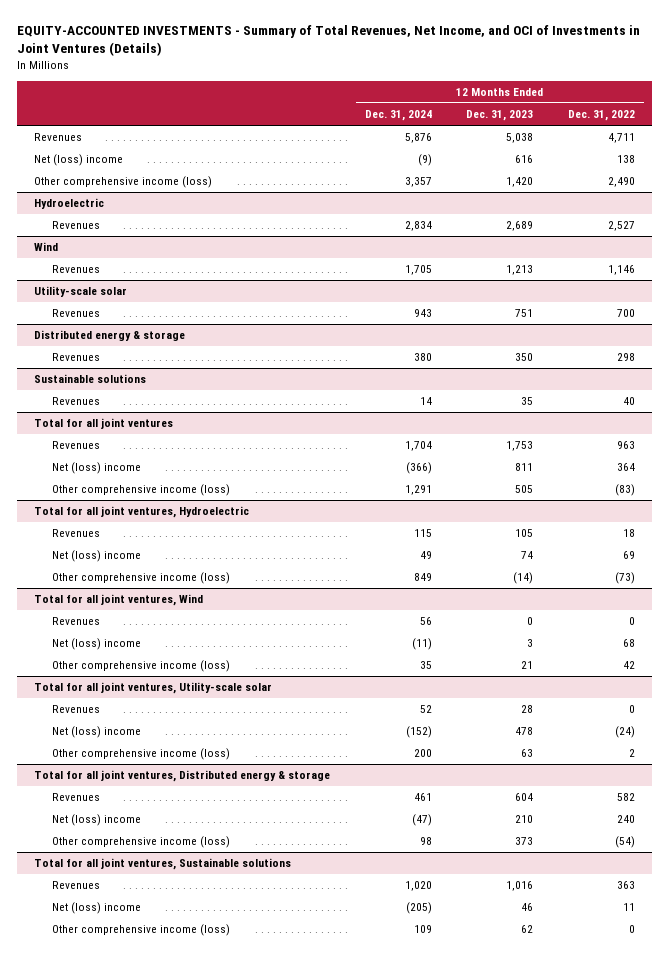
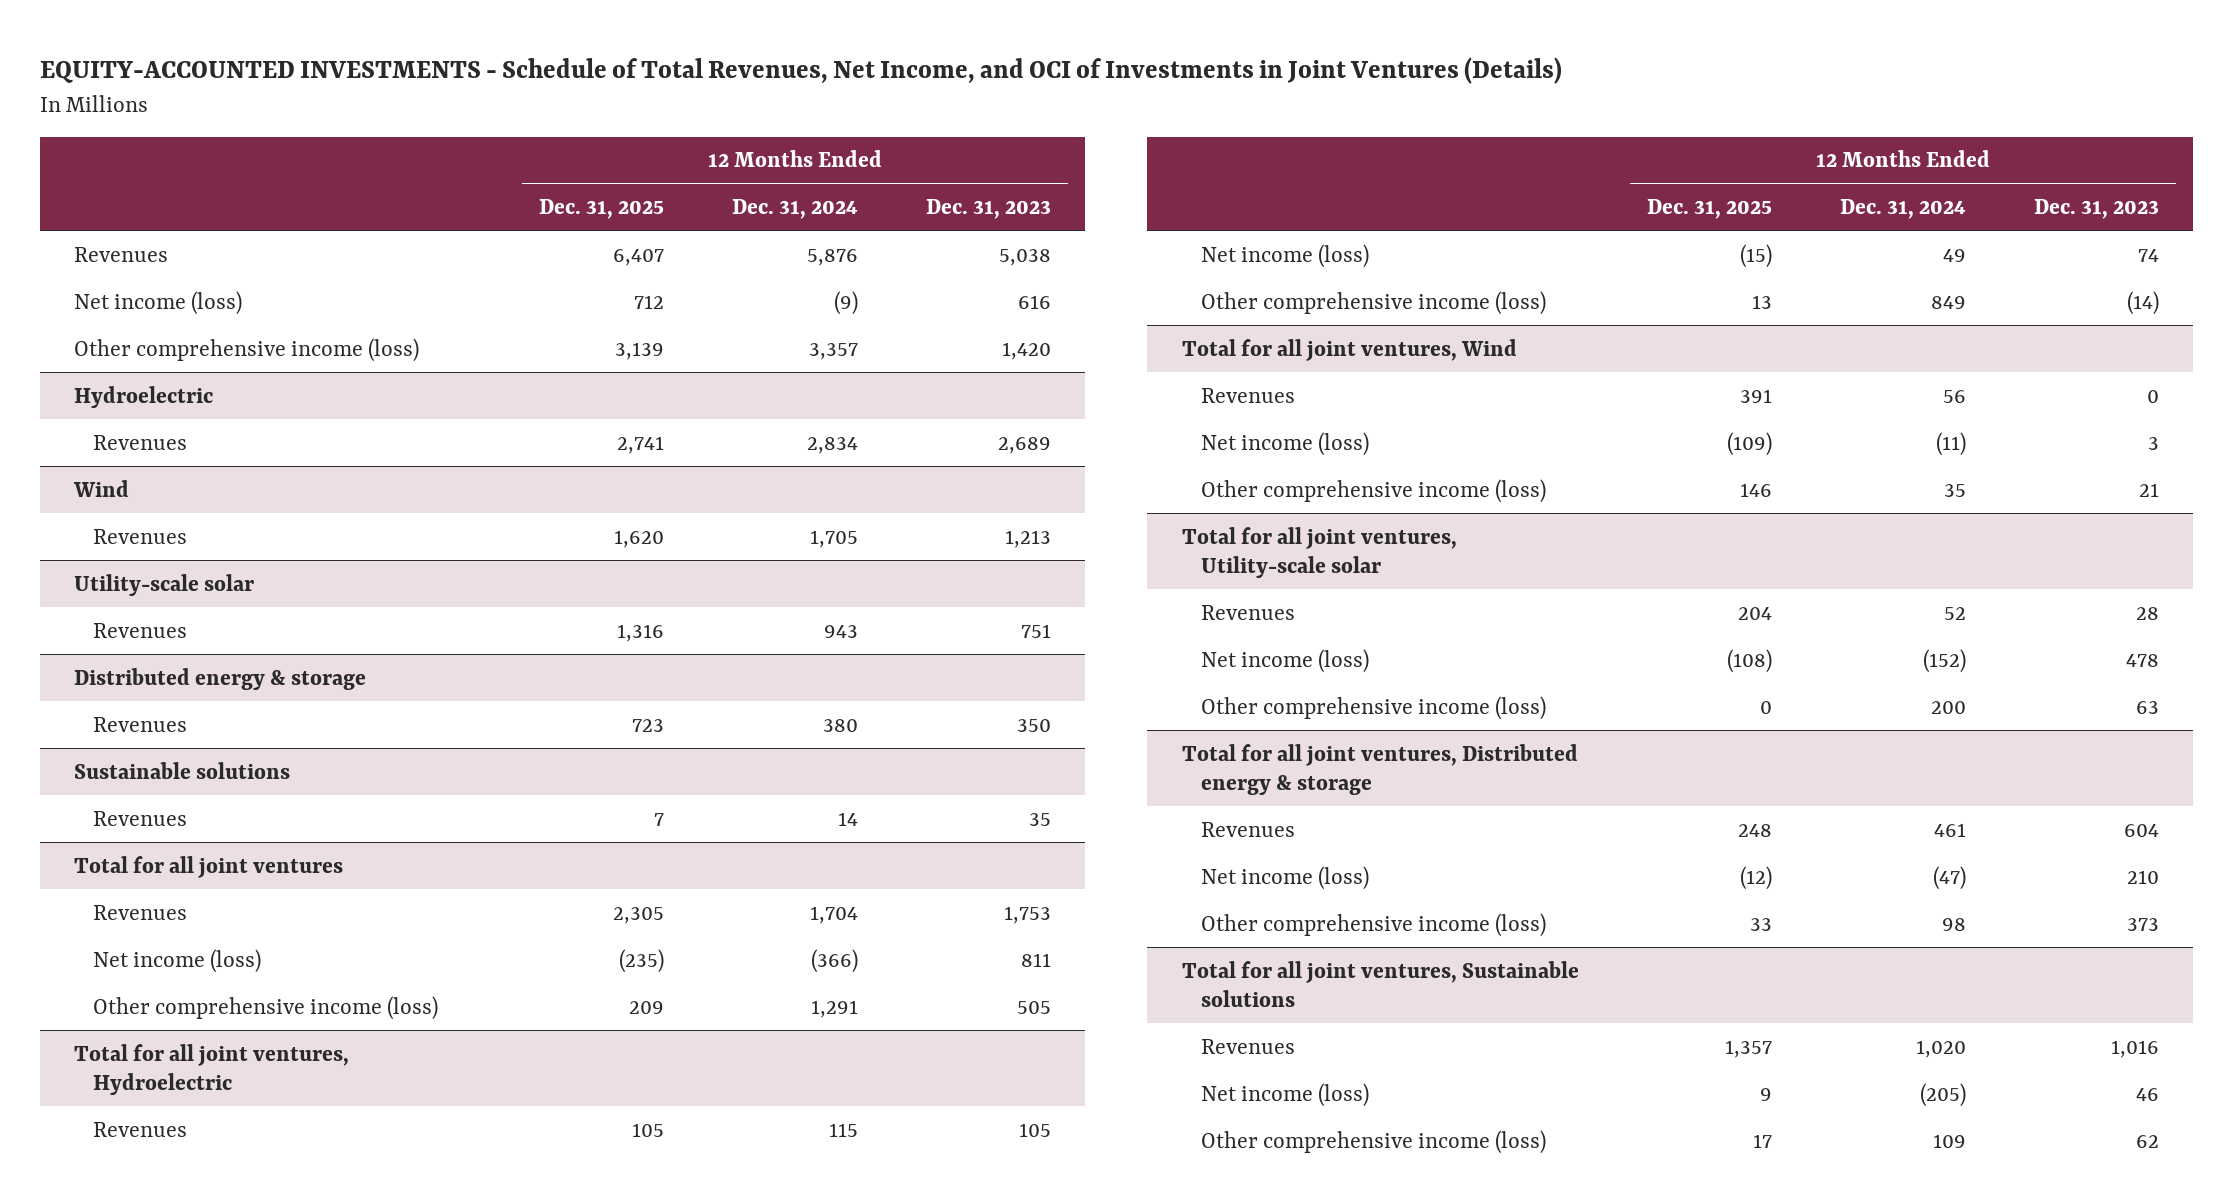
- EQUITY-ACCOUNTED INVESTMENTS - Summary of Total Revenues, Net Income, and OCI of Investments in Joint Ventures (Details)
+ EQUITY-ACCOUNTED INVESTMENTS - Schedule of Total Revenues, Net Income, and OCI of Investments in Joint Ventures (Details)
- | 12 Months Ended Dec. 31, 2024 | 12 Months Ended Dec. 31, 2023 | 12 Months Ended Dec. 31, 2022
+ | 12 Months Ended Dec. 31, 2025 | 12 Months Ended Dec. 31, 2024 | 12 Months Ended Dec. 31, 2023
- Net (loss) income | (9) | 616 | 138
+ Net income (loss) | 712 | (9) | 616
@ Total for all joint ventures
- Net (loss) income | (366) | 811 | 364
+ Net income (loss) | (235) | (366) | 811
@ Total for all joint ventures, Hydroelectric
- Net (loss) income | 49 | 74 | 69
+ Net income (loss) | (15) | 49 | 74
@ Total for all joint ventures, Wind
- Net (loss) income | (11) | 3 | 68
+ Net income (loss) | (109) | (11) | 3
@ Total for all joint ventures, Utility-scale solar
- Net (loss) income | (152) | 478 | (24)
+ Net income (loss) | (108) | (152) | 478
@ Total for all joint ventures, Distributed energy & storage
- Net (loss) income | (47) | 210 | 240
+ Net income (loss) | (12) | (47) | 210
@ Total for all joint ventures, Sustainable solutions
- Net (loss) income | (205) | 46 | 11
+ Net income (loss) | 9 | (205) | 46

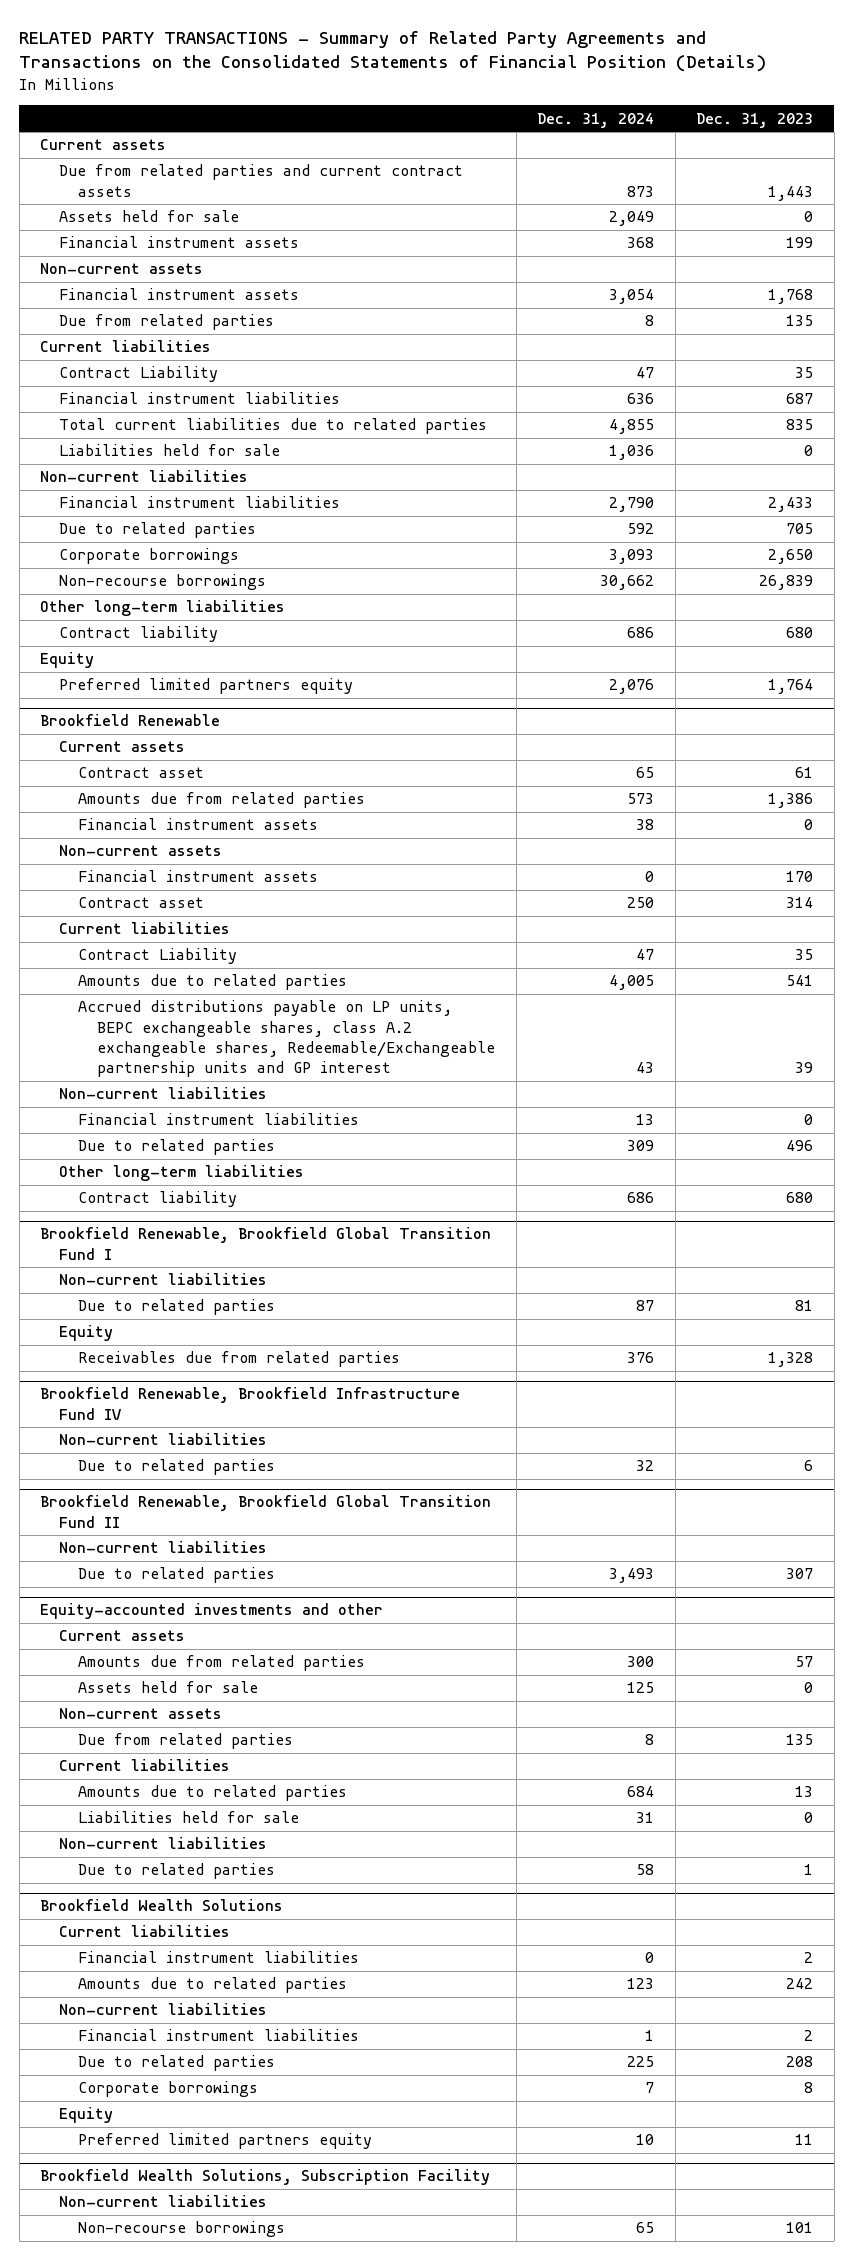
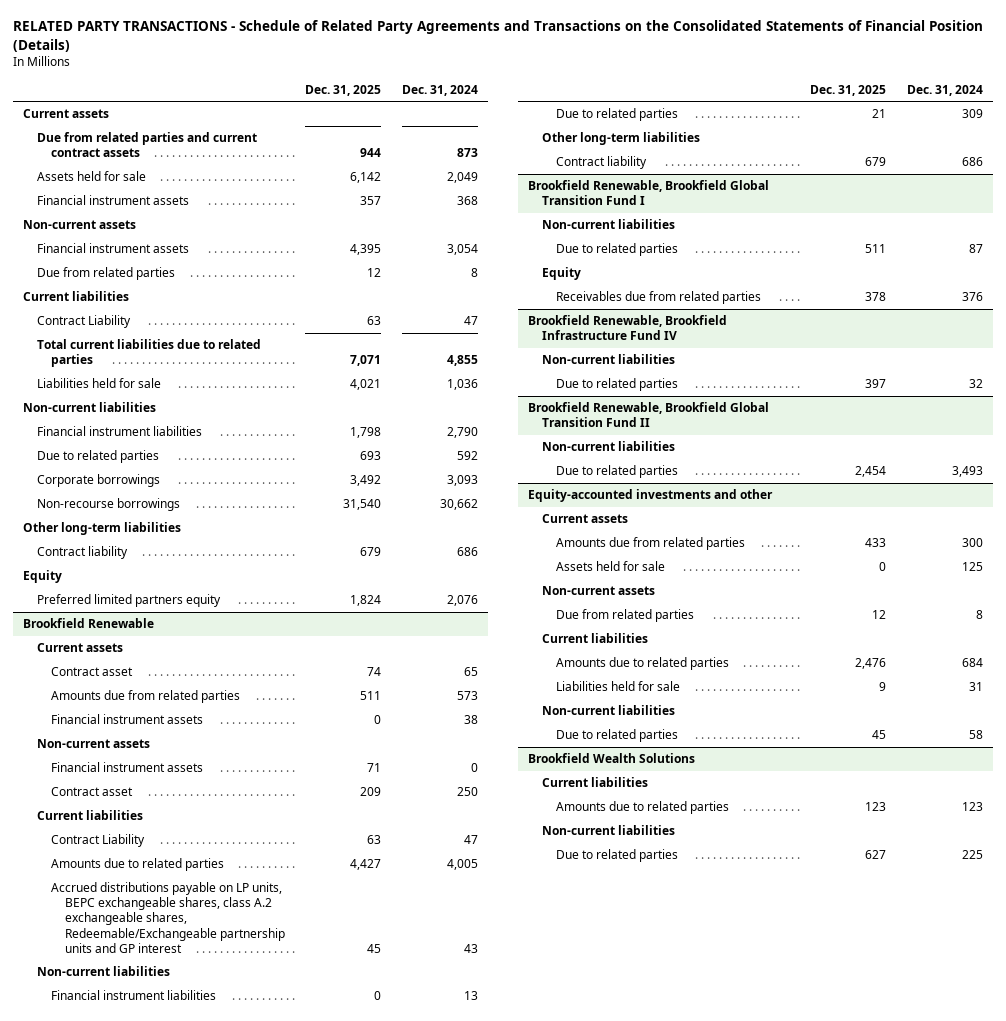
- RELATED PARTY TRANSACTIONS - Summary of Related Party Agreements and Transactions on the Consolidated Statements of Financial Position (Details)
+ RELATED PARTY TRANSACTIONS - Schedule of Related Party Agreements and Transactions on the Consolidated Statements of Financial Position (Details)
- | Dec. 31, 2024 | Dec. 31, 2023
+ | Dec. 31, 2025 | Dec. 31, 2024
- Financial instrument liabilities | 636 | 687
@ Brookfield Wealth Solutions
- Financial instrument liabilities | 0 | 2
- Financial instrument liabilities | 1 | 2
- Corporate borrowings | 7 | 8
- Equity
- Preferred limited partners equity | 10 | 11
- Brookfield Wealth Solutions, Subscription Facility
- Non-current liabilities
- Non-recourse borrowings | 65 | 101

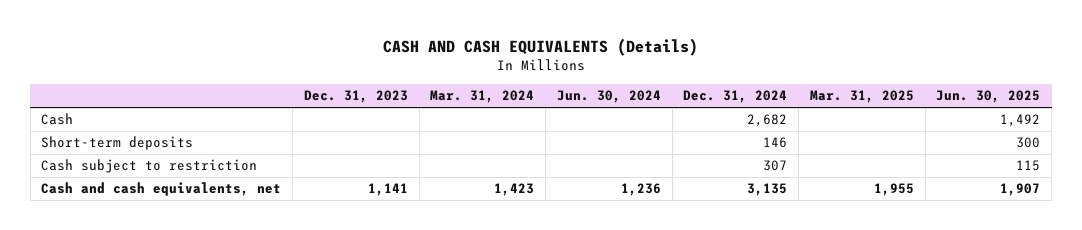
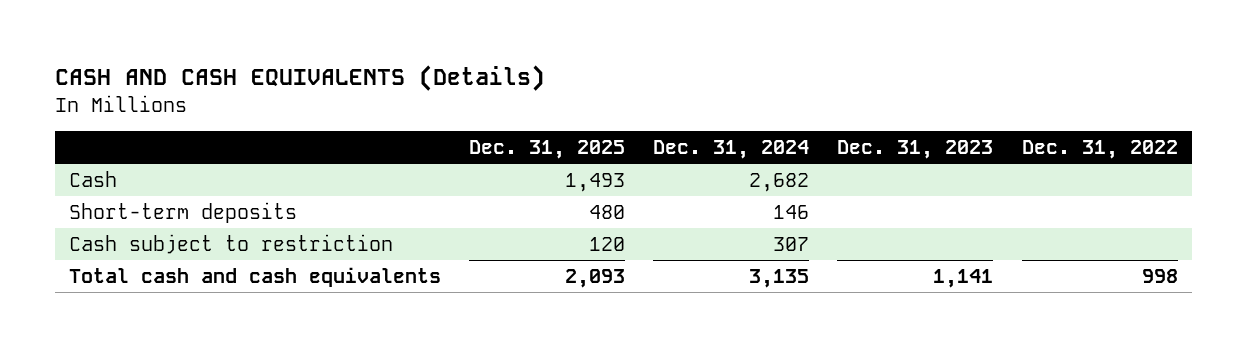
- | Dec. 31, 2023 | Mar. 31, 2024 | Jun. 30, 2024 | Dec. 31, 2024 | Mar. 31, 2025 | Jun. 30, 2025
+ | Dec. 31, 2025 | Dec. 31, 2024 | Dec. 31, 2023 | Dec. 31, 2022
- Cash and cash equivalents, net | 1,141 | 1,423 | 1,236 | 3,135 | 1,955 | 1,907
+ Total cash and cash equivalents | 2,093 | 3,135 | 1,141 | 998

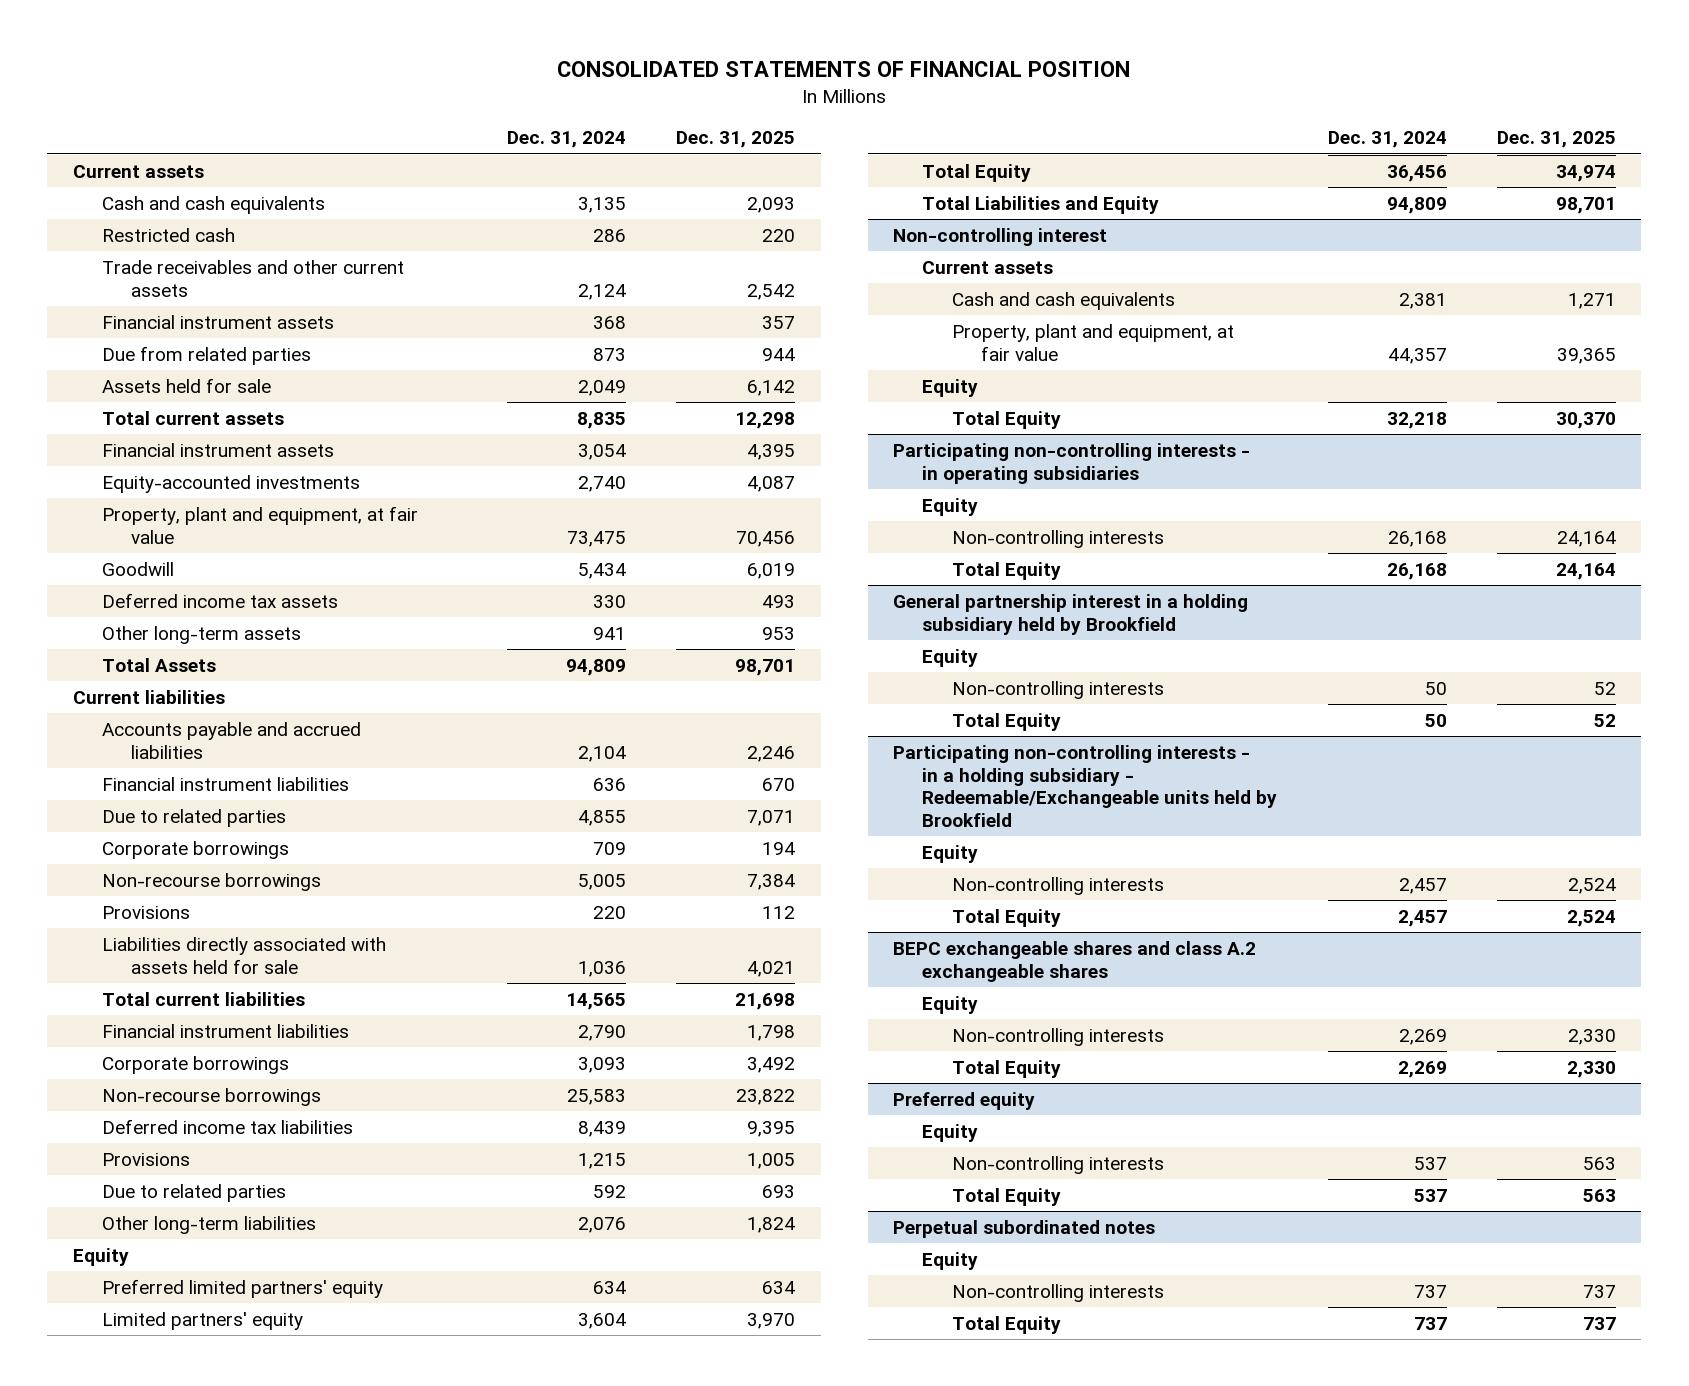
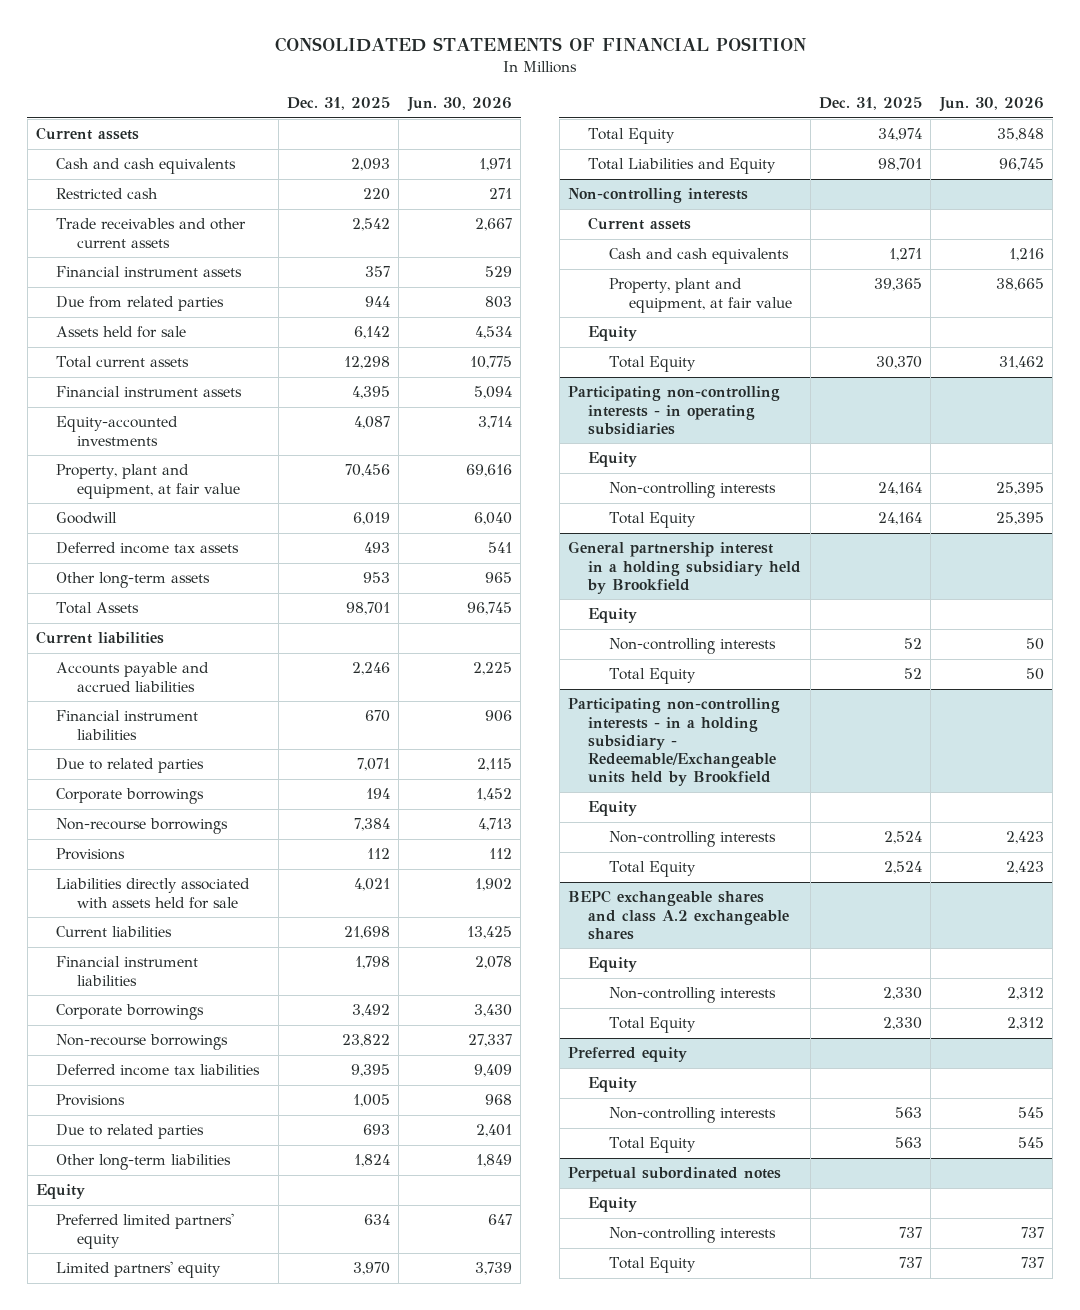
- | Dec. 31, 2024 | Dec. 31, 2025
+ | Dec. 31, 2025 | Jun. 30, 2026
- Total current liabilities | 14,565 | 21,698
+ Current liabilities | 21,698 | 13,425
- Non-controlling interest
+ Non-controlling interests

